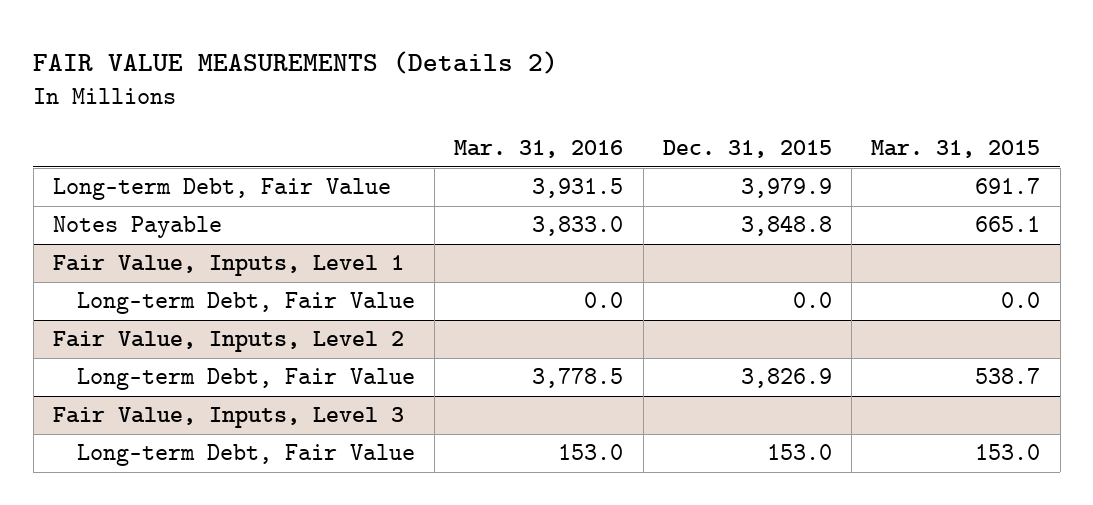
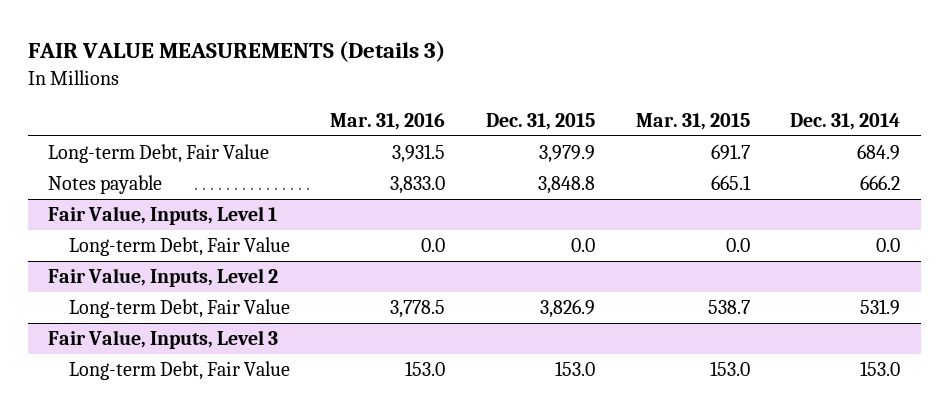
- FAIR VALUE MEASUREMENTS (Details 2)
+ FAIR VALUE MEASUREMENTS (Details 3)
- | Mar. 31, 2016 | Dec. 31, 2015 | Mar. 31, 2015
+ | Mar. 31, 2016 | Dec. 31, 2015 | Mar. 31, 2015 | Dec. 31, 2014
- Notes Payable | 3,833.0 | 3,848.8 | 665.1
+ Notes payable | 3,833.0 | 3,848.8 | 665.1 | 666.2

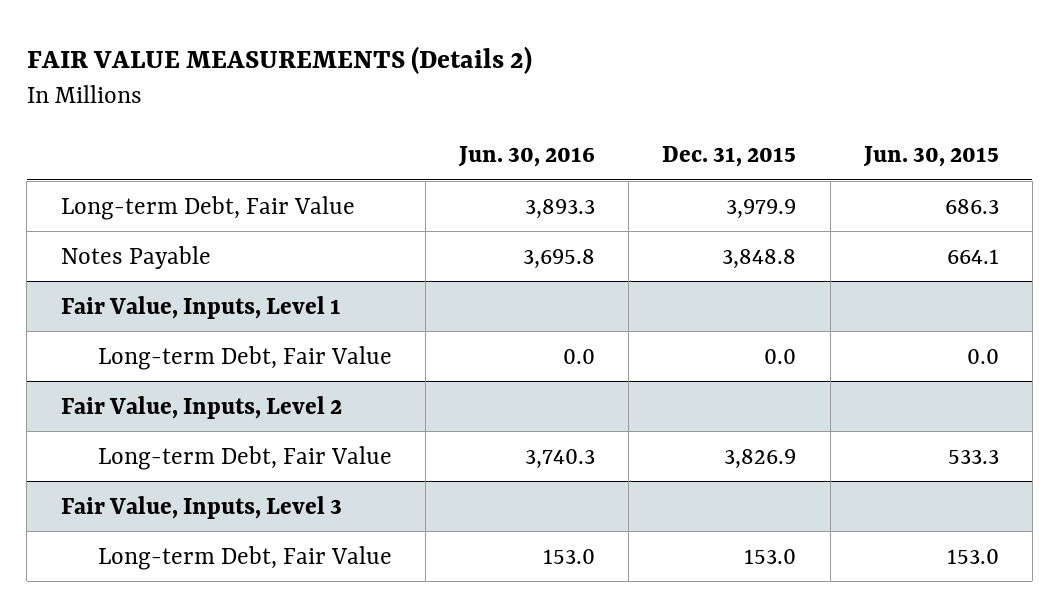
- FAIR VALUE MEASUREMENTS (Details 3)
+ FAIR VALUE MEASUREMENTS (Details 2)
- | Mar. 31, 2016 | Dec. 31, 2015 | Mar. 31, 2015 | Dec. 31, 2014
+ | Jun. 30, 2016 | Dec. 31, 2015 | Jun. 30, 2015
- Notes payable | 3,833.0 | 3,848.8 | 665.1 | 666.2
+ Notes Payable | 3,695.8 | 3,848.8 | 664.1

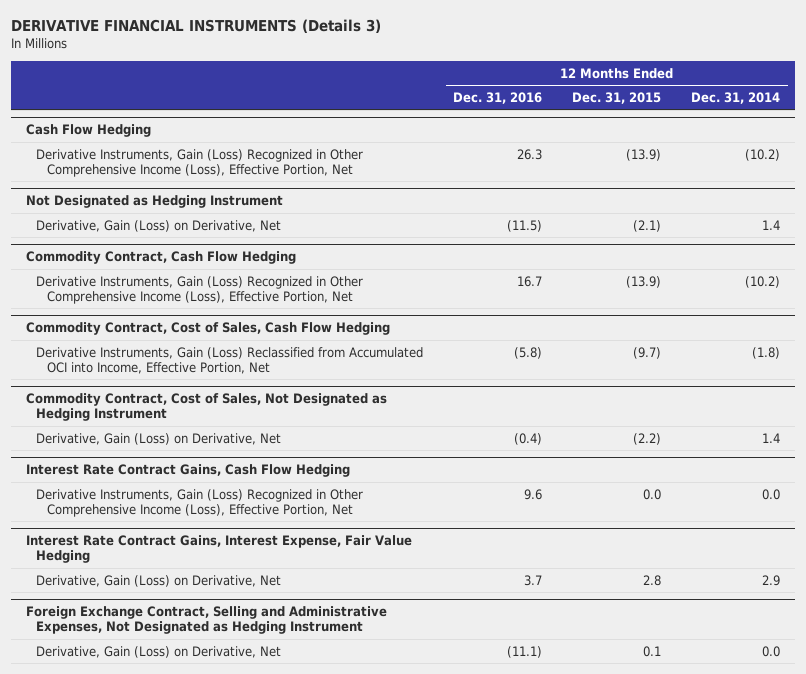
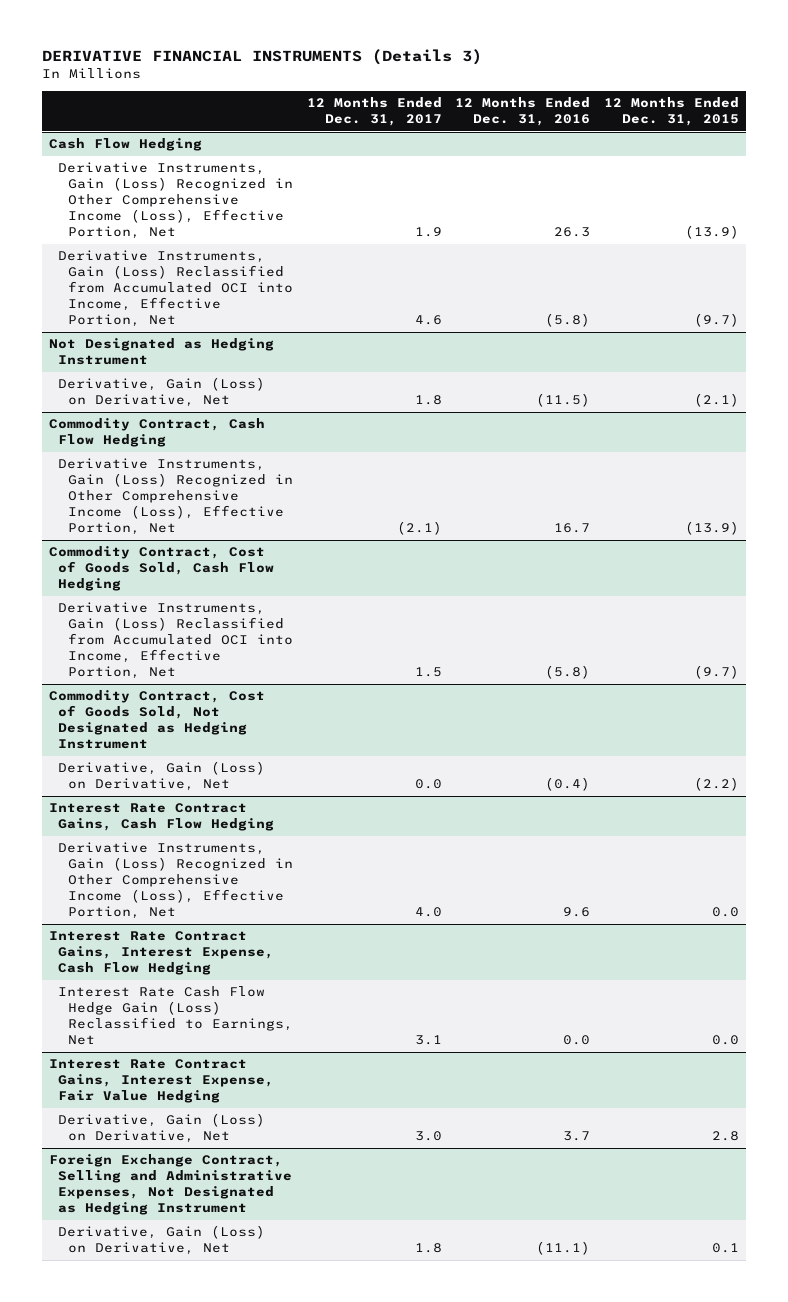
- | 12 Months Ended Dec. 31, 2016 | 12 Months Ended Dec. 31, 2015 | 12 Months Ended Dec. 31, 2014
+ | 12 Months Ended Dec. 31, 2017 | 12 Months Ended Dec. 31, 2016 | 12 Months Ended Dec. 31, 2015
@ Cash Flow Hedging
+ Derivative Instruments, Gain (Loss) Reclassified from Accumulated OCI into Income, Effective Portion, Net | 4.6 | (5.8) | (9.7)
- Commodity Contract, Cost of Sales, Cash Flow Hedging
+ Commodity Contract, Cost of Goods Sold, Cash Flow Hedging
- Commodity Contract, Cost of Sales, Not Designated as Hedging Instrument
+ Commodity Contract, Cost of Goods Sold, Not Designated as Hedging Instrument
+ Interest Rate Contract Gains, Interest Expense, Cash Flow Hedging
+ Interest Rate Cash Flow Hedge Gain (Loss) Reclassified to Earnings, Net | 3.1 | 0.0 | 0.0

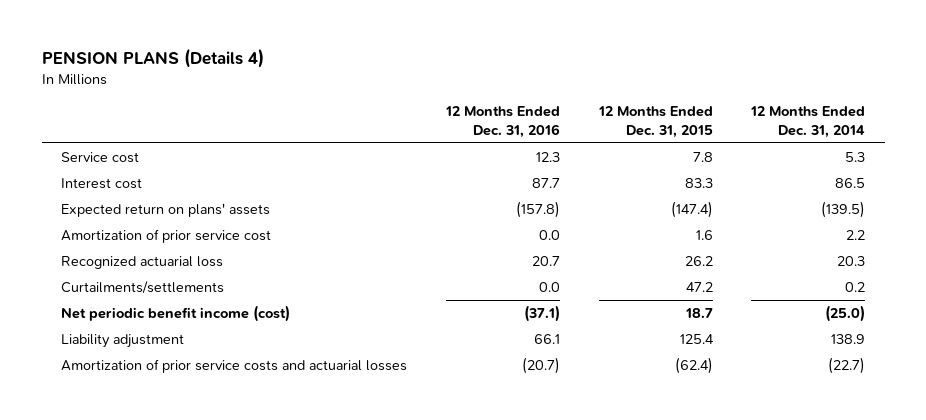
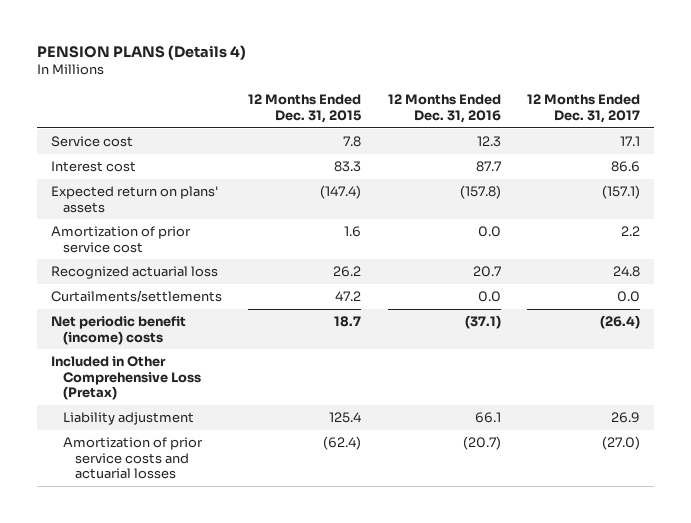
- | 12 Months Ended Dec. 31, 2016 | 12 Months Ended Dec. 31, 2015 | 12 Months Ended Dec. 31, 2014
+ | 12 Months Ended Dec. 31, 2015 | 12 Months Ended Dec. 31, 2016 | 12 Months Ended Dec. 31, 2017
- Net periodic benefit income (cost) | (37.1) | 18.7 | (25.0)
+ Net periodic benefit (income) costs | 18.7 | (37.1) | (26.4)
+ Included in Other Comprehensive Loss (Pretax)

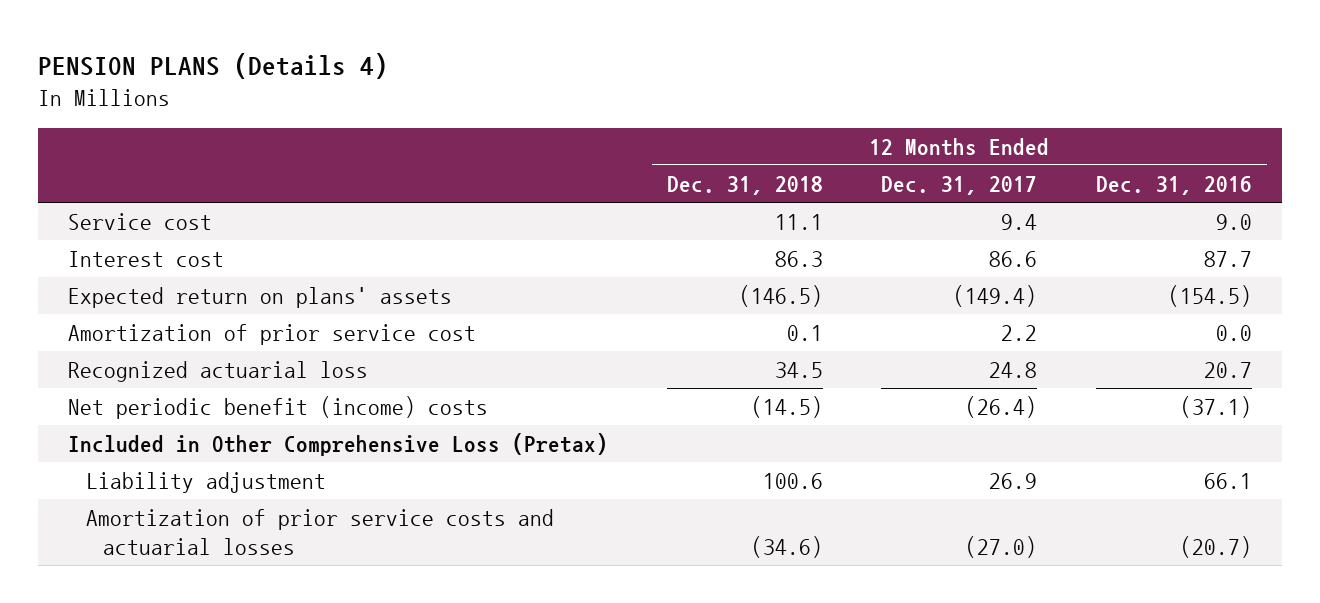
- | 12 Months Ended Dec. 31, 2015 | 12 Months Ended Dec. 31, 2016 | 12 Months Ended Dec. 31, 2017
+ | 12 Months Ended Dec. 31, 2018 | 12 Months Ended Dec. 31, 2017 | 12 Months Ended Dec. 31, 2016
- Service cost | 7.8 | 12.3 | 17.1
+ Service cost | 11.1 | 9.4 | 9.0
- Expected return on plans' assets | (147.4) | (157.8) | (157.1)
+ Expected return on plans' assets | (146.5) | (149.4) | (154.5)
- Curtailments/settlements | 47.2 | 0.0 | 0.0

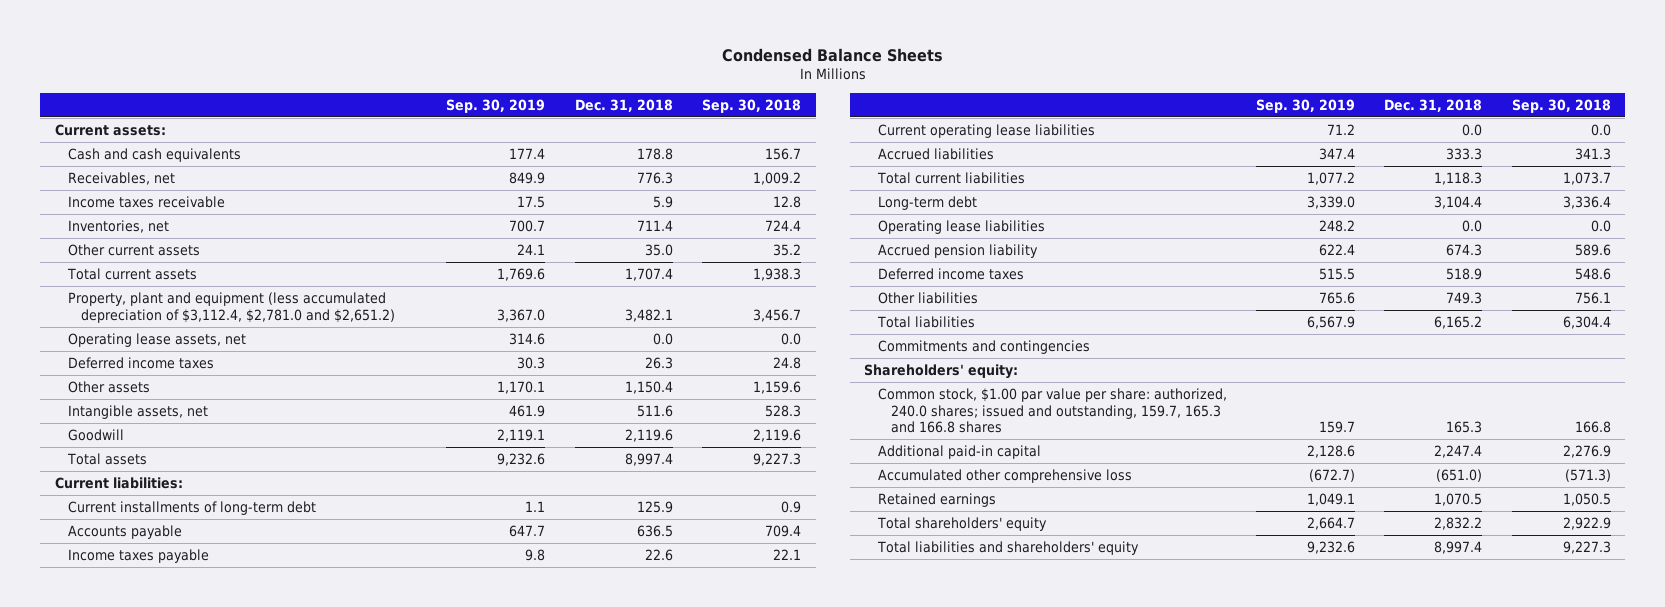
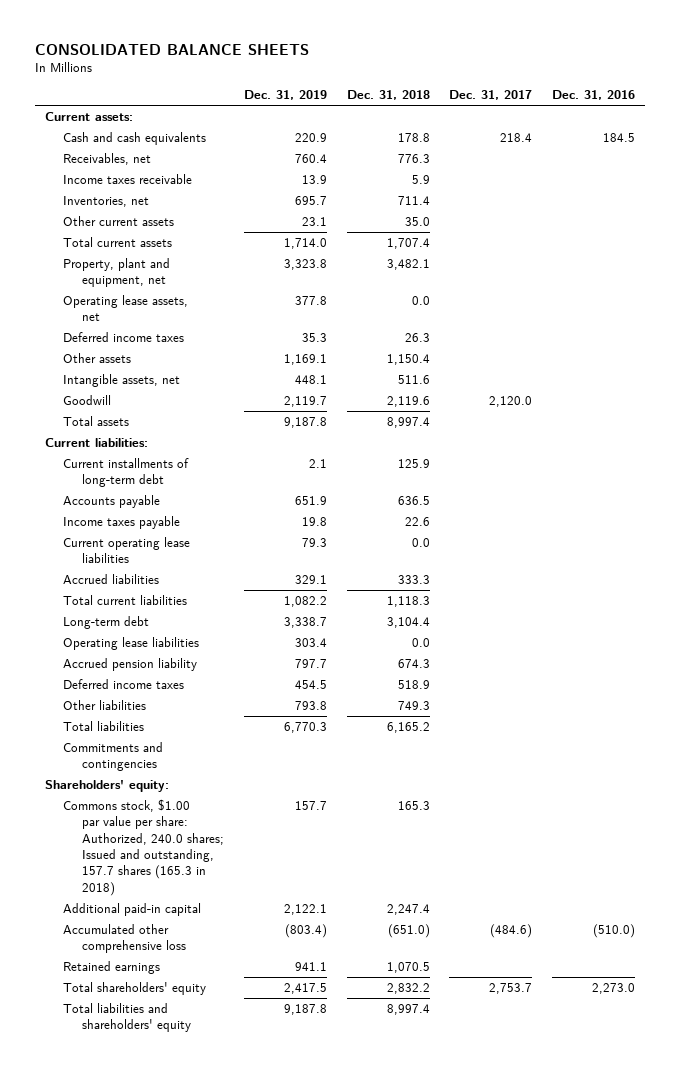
- Condensed Balance Sheets
+ CONSOLIDATED BALANCE SHEETS
- | Sep. 30, 2019 | Dec. 31, 2018 | Sep. 30, 2018
+ | Dec. 31, 2019 | Dec. 31, 2018 | Dec. 31, 2017 | Dec. 31, 2016
- Property, plant and equipment (less accumulated depreciation of $3,112.4, $2,781.0 and $2,651.2) | 3,367.0 | 3,482.1 | 3,456.7
+ Property, plant and equipment, net | 3,323.8 | 3,482.1 | |
- Common stock, $1.00 par value per share: authorized, 240.0 shares; issued and outstanding, 159.7, 165.3 and 166.8 shares | 159.7 | 165.3 | 166.8
+ Commons stock, $1.00 par value per share: Authorized, 240.0 shares; Issued and outstanding, 157.7 shares (165.3 in 2018) | 157.7 | 165.3 | |

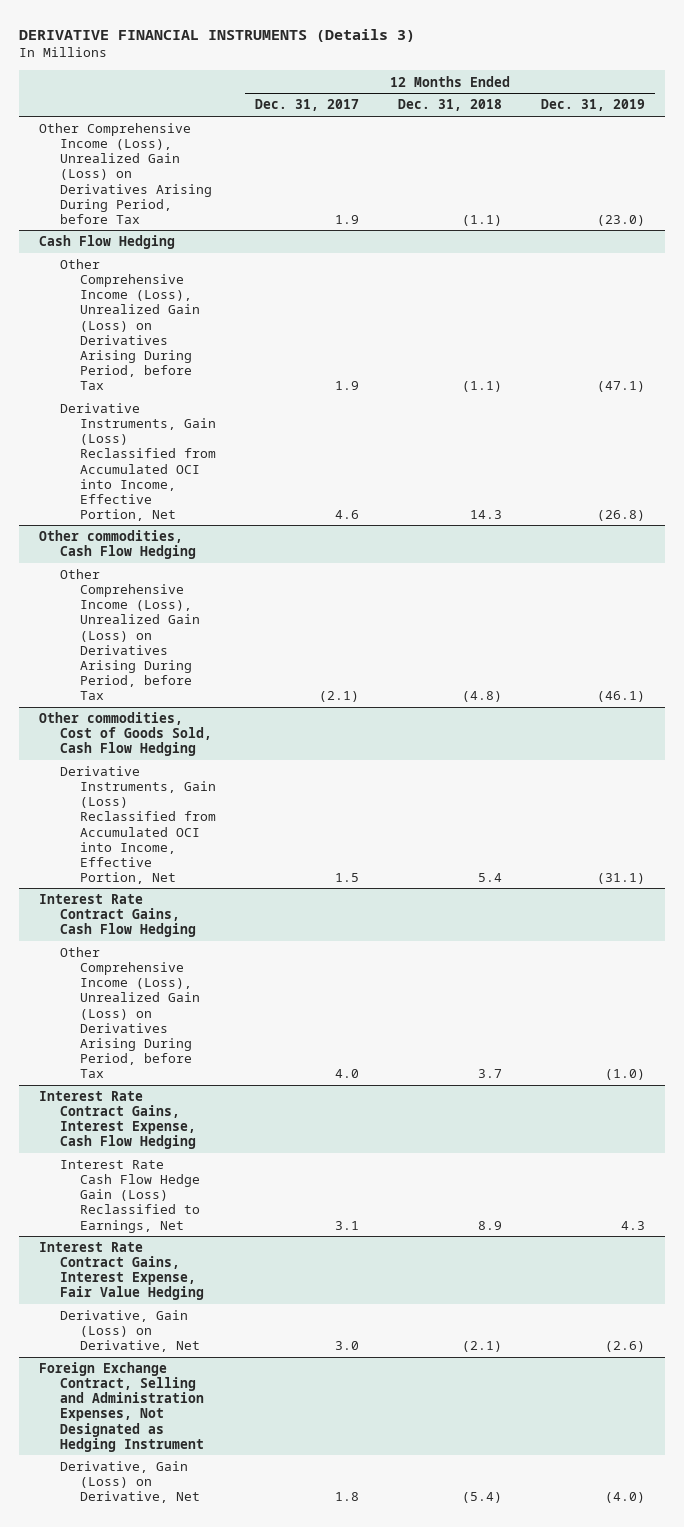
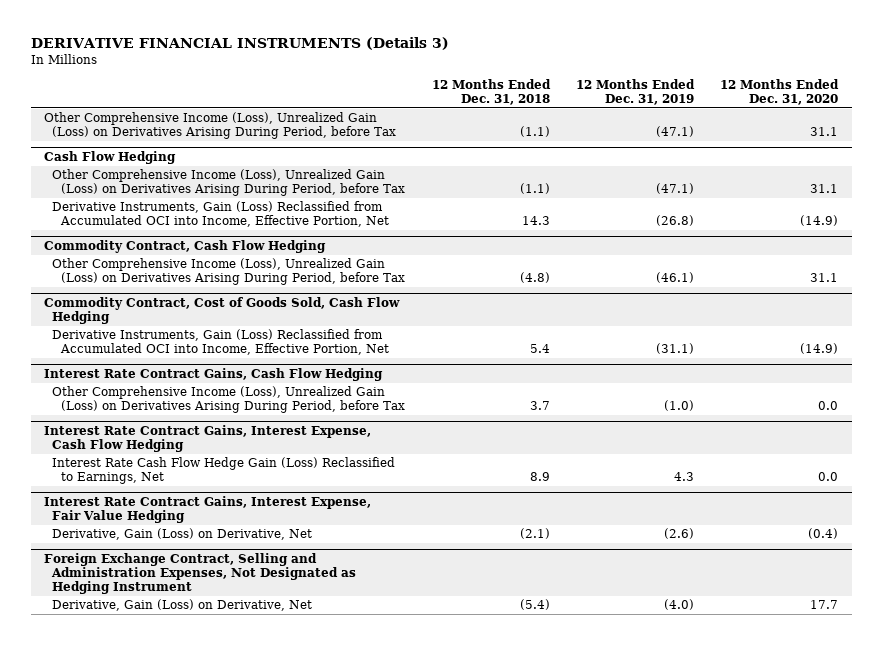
- | 12 Months Ended Dec. 31, 2017 | 12 Months Ended Dec. 31, 2018 | 12 Months Ended Dec. 31, 2019
+ | 12 Months Ended Dec. 31, 2018 | 12 Months Ended Dec. 31, 2019 | 12 Months Ended Dec. 31, 2020
- Other Comprehensive Income (Loss), Unrealized Gain (Loss) on Derivatives Arising During Period, before Tax | 1.9 | (1.1) | (23.0)
+ Other Comprehensive Income (Loss), Unrealized Gain (Loss) on Derivatives Arising During Period, before Tax | (1.1) | (47.1) | 31.1
- Other commodities, Cash Flow Hedging
+ Commodity Contract, Cash Flow Hedging
- Other commodities, Cost of Goods Sold, Cash Flow Hedging
+ Commodity Contract, Cost of Goods Sold, Cash Flow Hedging

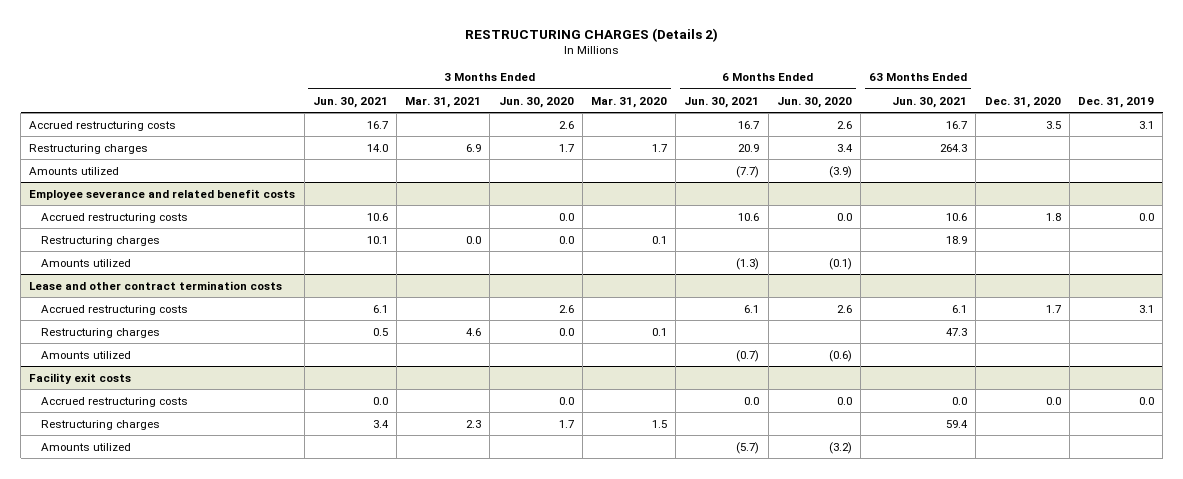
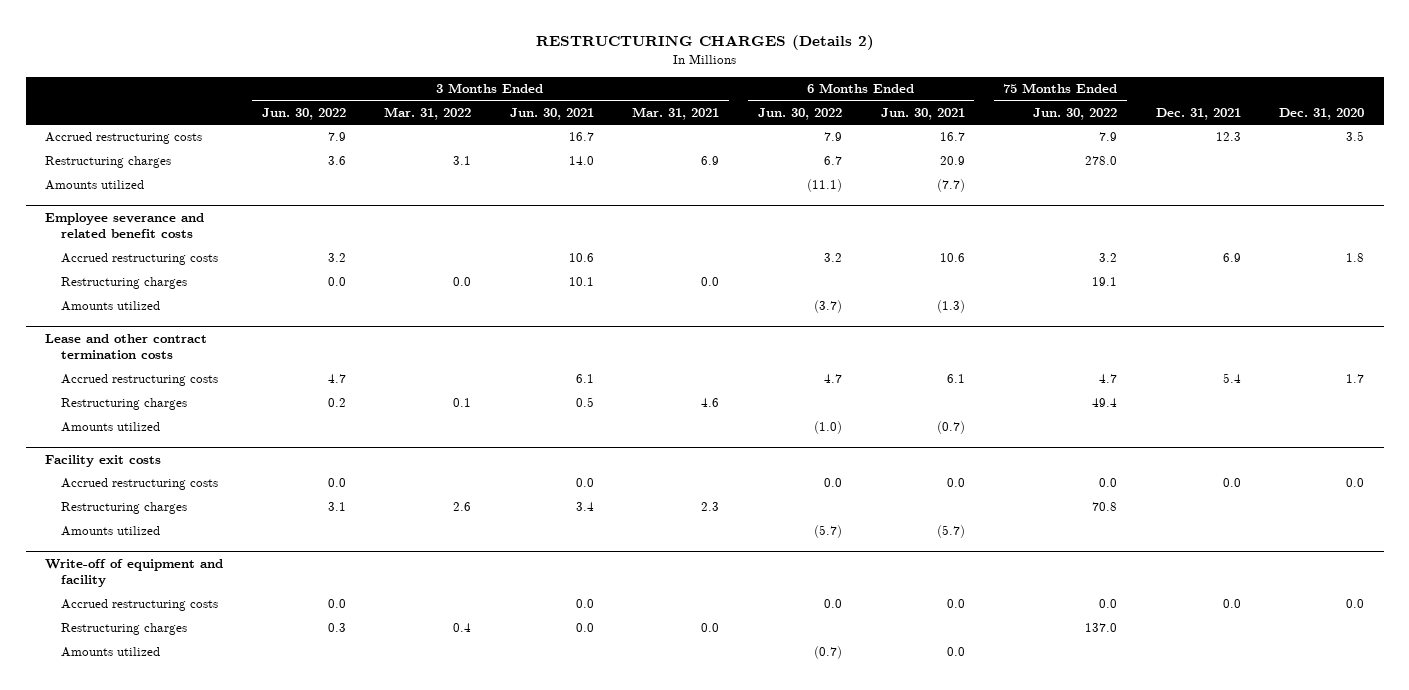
- | 3 Months Ended Jun. 30, 2021 | 3 Months Ended Mar. 31, 2021 | 3 Months Ended Jun. 30, 2020 | 3 Months Ended Mar. 31, 2020 | 6 Months Ended Jun. 30, 2021 | 6 Months Ended Jun. 30, 2020 | 63 Months Ended Jun. 30, 2021 | Dec. 31, 2020 | Dec. 31, 2019
+ | 3 Months Ended Jun. 30, 2022 | 3 Months Ended Mar. 31, 2022 | 3 Months Ended Jun. 30, 2021 | 3 Months Ended Mar. 31, 2021 | 6 Months Ended Jun. 30, 2022 | 6 Months Ended Jun. 30, 2021 | 75 Months Ended Jun. 30, 2022 | Dec. 31, 2021 | Dec. 31, 2020
+ Write-off of equipment and facility
+ Accrued restructuring costs | 0.0 | | 0.0 | | 0.0 | 0.0 | 0.0 | 0.0 | 0.0
+ Restructuring charges | 0.3 | 0.4 | 0.0 | 0.0 | | | 137.0 | |
+ Amounts utilized | | | | | (0.7) | 0.0 | | |

